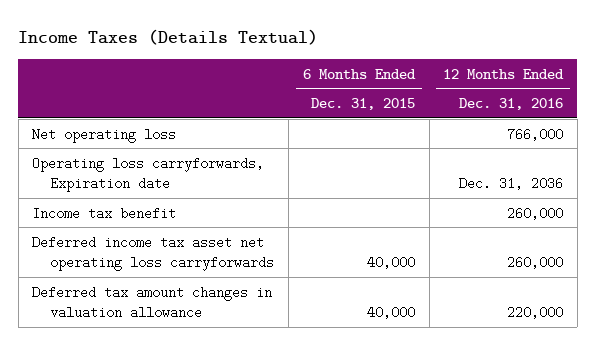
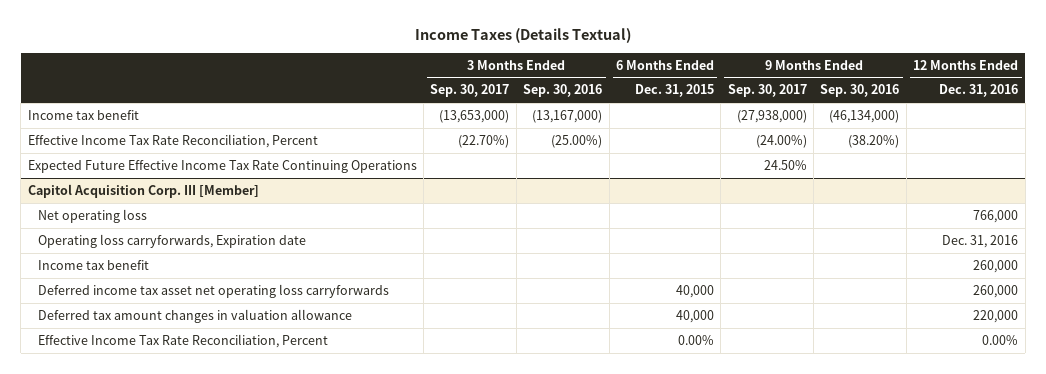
- | 6 Months Ended Dec. 31, 2015 | 12 Months Ended Dec. 31, 2016
+ | 3 Months Ended Sep. 30, 2017 | 3 Months Ended Sep. 30, 2016 | 6 Months Ended Dec. 31, 2015 | 9 Months Ended Sep. 30, 2017 | 9 Months Ended Sep. 30, 2016 | 12 Months Ended Dec. 31, 2016
+ Income tax benefit | (13,653,000) | (13,167,000) | | (27,938,000) | (46,134,000) |
+ Effective Income Tax Rate Reconciliation, Percent | (22.70%) | (25.00%) | | (24.00%) | (38.20%) |
+ Expected Future Effective Income Tax Rate Continuing Operations | | | | 24.50% | |
+ Capitol Acquisition Corp. III [Member]
- Operating loss carryforwards, Expiration date | | Dec. 31, 2036
+ Operating loss carryforwards, Expiration date | | | | | | Dec. 31, 2016
+ Effective Income Tax Rate Reconciliation, Percent | | | 0.00% | | | 0.00%

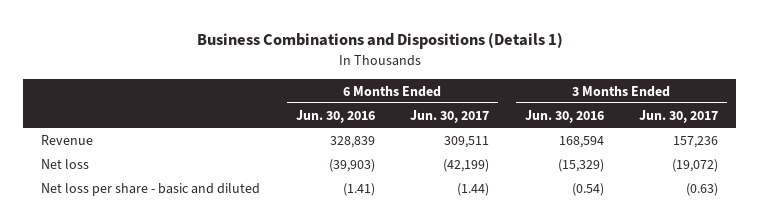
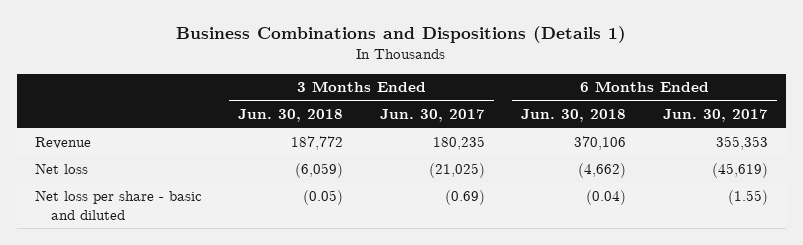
- | 6 Months Ended Jun. 30, 2016 | 6 Months Ended Jun. 30, 2017 | 3 Months Ended Jun. 30, 2016 | 3 Months Ended Jun. 30, 2017
+ | 3 Months Ended Jun. 30, 2018 | 3 Months Ended Jun. 30, 2017 | 6 Months Ended Jun. 30, 2018 | 6 Months Ended Jun. 30, 2017
- Revenue | 328,839 | 309,511 | 168,594 | 157,236
- Net loss | (39,903) | (42,199) | (15,329) | (19,072)
- Net loss per share - basic and diluted | (1.41) | (1.44) | (0.54) | (0.63)
+ Revenue | 187,772 | 180,235 | 370,106 | 355,353
+ Net loss | (6,059) | (21,025) | (4,662) | (45,619)
+ Net loss per share - basic and diluted | (0.05) | (0.69) | (0.04) | (1.55)

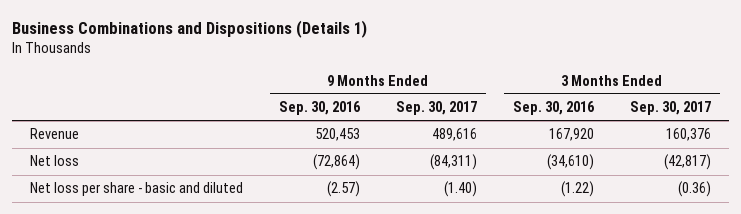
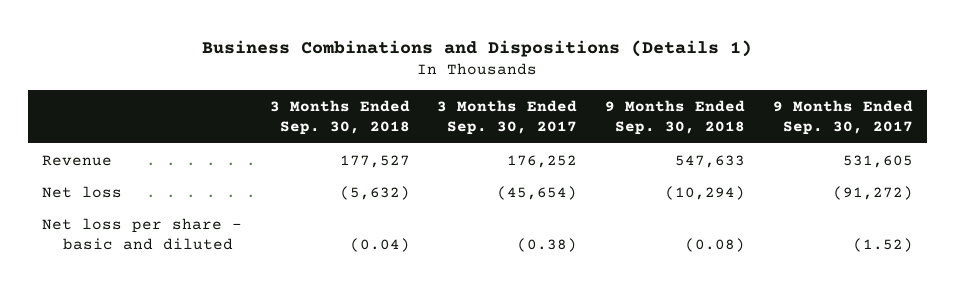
- | 9 Months Ended Sep. 30, 2016 | 9 Months Ended Sep. 30, 2017 | 3 Months Ended Sep. 30, 2016 | 3 Months Ended Sep. 30, 2017
+ | 3 Months Ended Sep. 30, 2018 | 3 Months Ended Sep. 30, 2017 | 9 Months Ended Sep. 30, 2018 | 9 Months Ended Sep. 30, 2017
- Revenue | 520,453 | 489,616 | 167,920 | 160,376
- Net loss | (72,864) | (84,311) | (34,610) | (42,817)
- Net loss per share - basic and diluted | (2.57) | (1.40) | (1.22) | (0.36)
+ Revenue | 177,527 | 176,252 | 547,633 | 531,605
+ Net loss | (5,632) | (45,654) | (10,294) | (91,272)
+ Net loss per share - basic and diluted | (0.04) | (0.38) | (0.08) | (1.52)

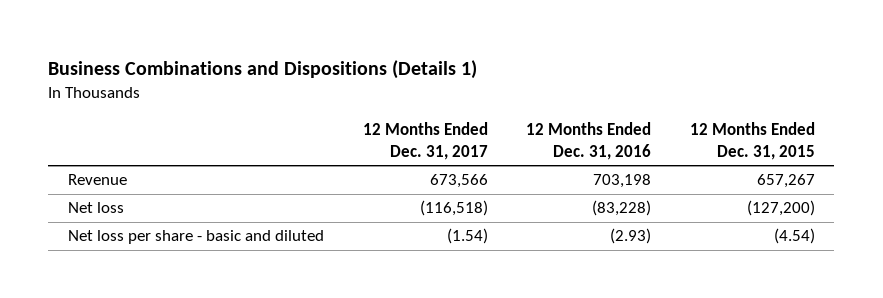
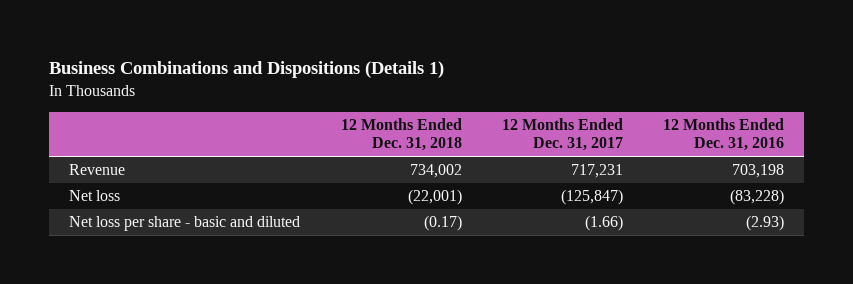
- | 12 Months Ended Dec. 31, 2017 | 12 Months Ended Dec. 31, 2016 | 12 Months Ended Dec. 31, 2015
+ | 12 Months Ended Dec. 31, 2018 | 12 Months Ended Dec. 31, 2017 | 12 Months Ended Dec. 31, 2016
- Revenue | 673,566 | 703,198 | 657,267
- Net loss | (116,518) | (83,228) | (127,200)
- Net loss per share - basic and diluted | (1.54) | (2.93) | (4.54)
+ Revenue | 734,002 | 717,231 | 703,198
+ Net loss | (22,001) | (125,847) | (83,228)
+ Net loss per share - basic and diluted | (0.17) | (1.66) | (2.93)

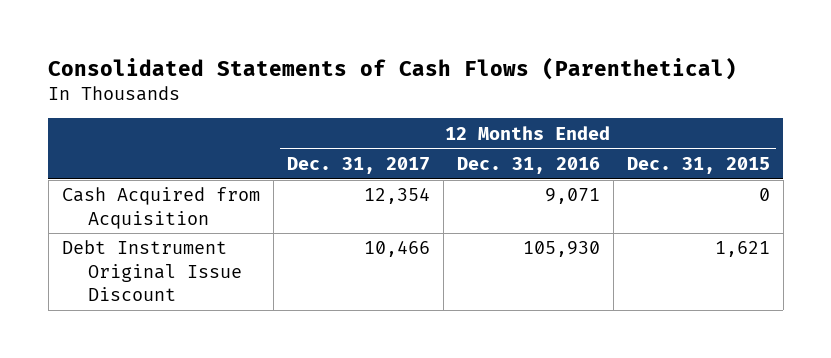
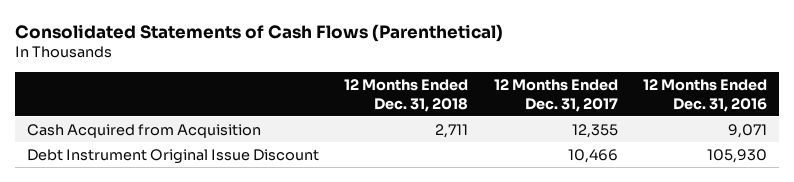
- | 12 Months Ended Dec. 31, 2017 | 12 Months Ended Dec. 31, 2016 | 12 Months Ended Dec. 31, 2015
+ | 12 Months Ended Dec. 31, 2018 | 12 Months Ended Dec. 31, 2017 | 12 Months Ended Dec. 31, 2016
- Cash Acquired from Acquisition | 12,354 | 9,071 | 0
+ Cash Acquired from Acquisition | 2,711 | 12,355 | 9,071

